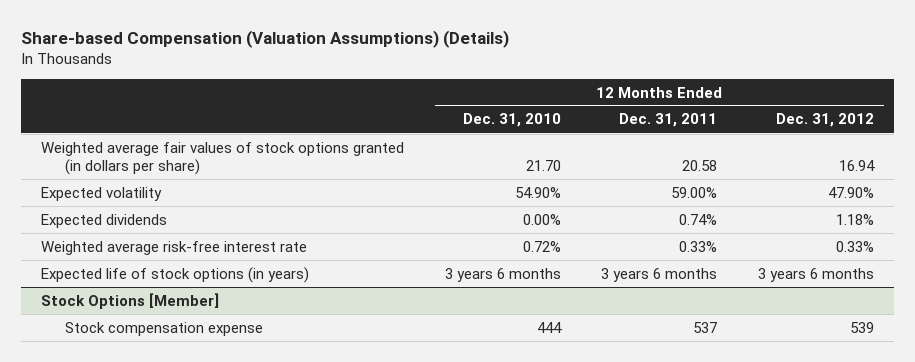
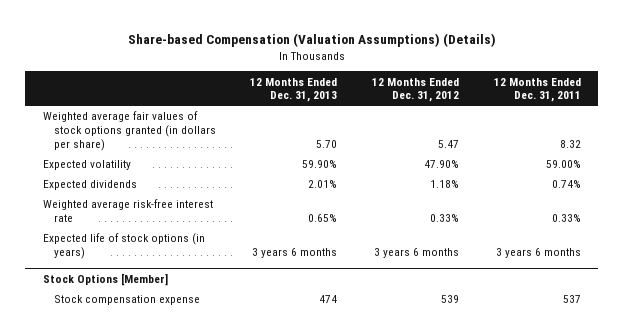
- | 12 Months Ended Dec. 31, 2010 | 12 Months Ended Dec. 31, 2011 | 12 Months Ended Dec. 31, 2012
+ | 12 Months Ended Dec. 31, 2013 | 12 Months Ended Dec. 31, 2012 | 12 Months Ended Dec. 31, 2011
- Weighted average fair values of stock options granted (in dollars per share) | 21.70 | 20.58 | 16.94
+ Weighted average fair values of stock options granted (in dollars per share) | 5.70 | 5.47 | 8.32

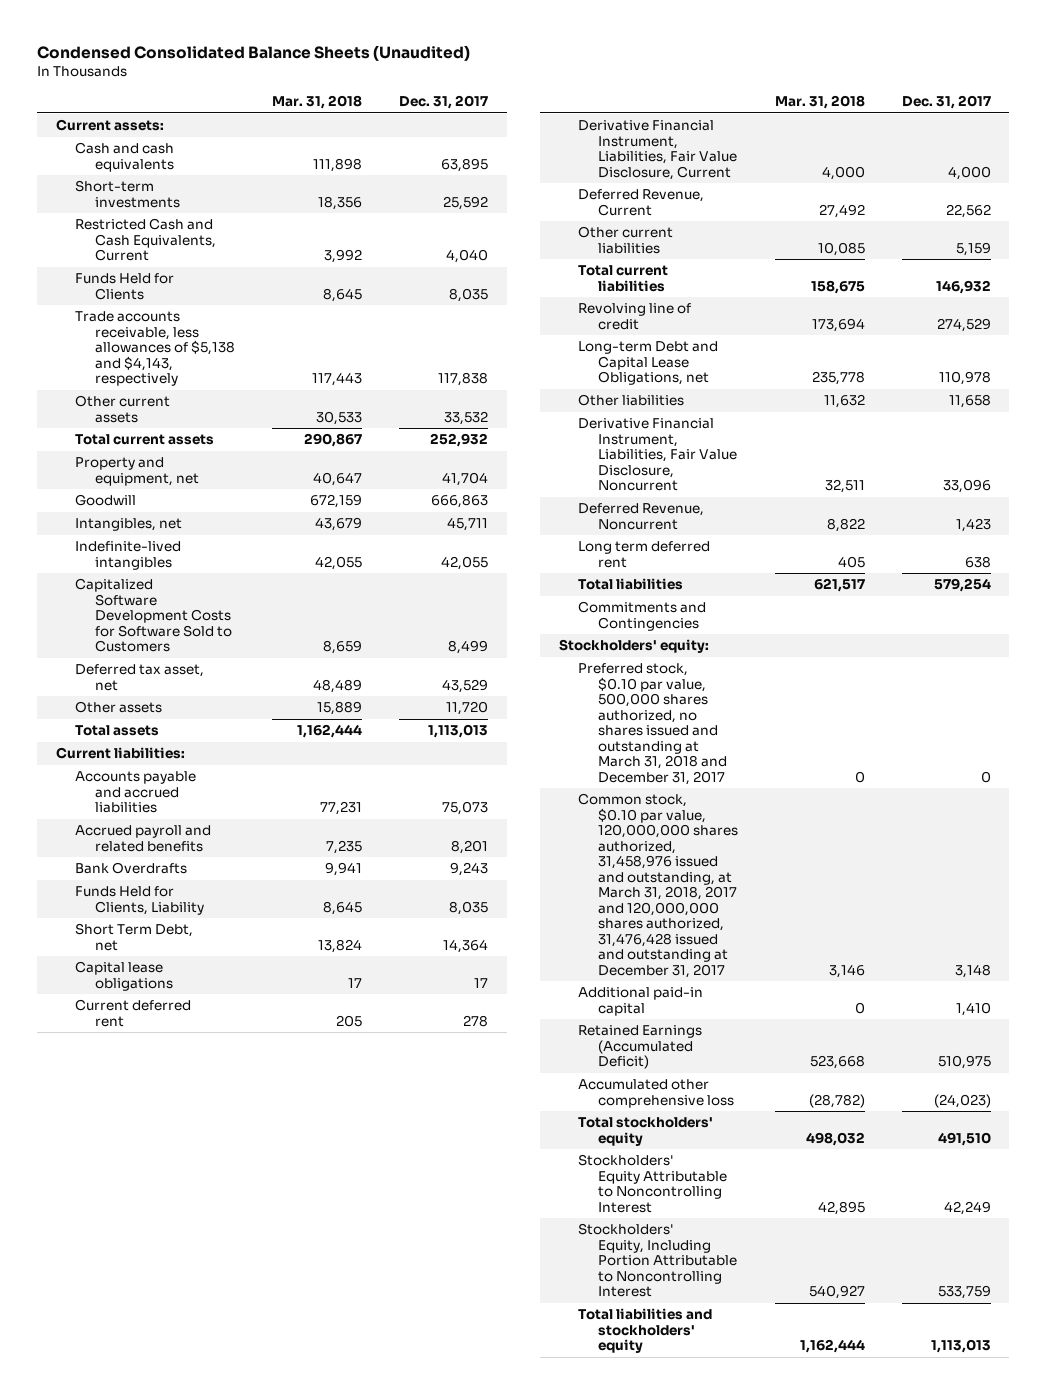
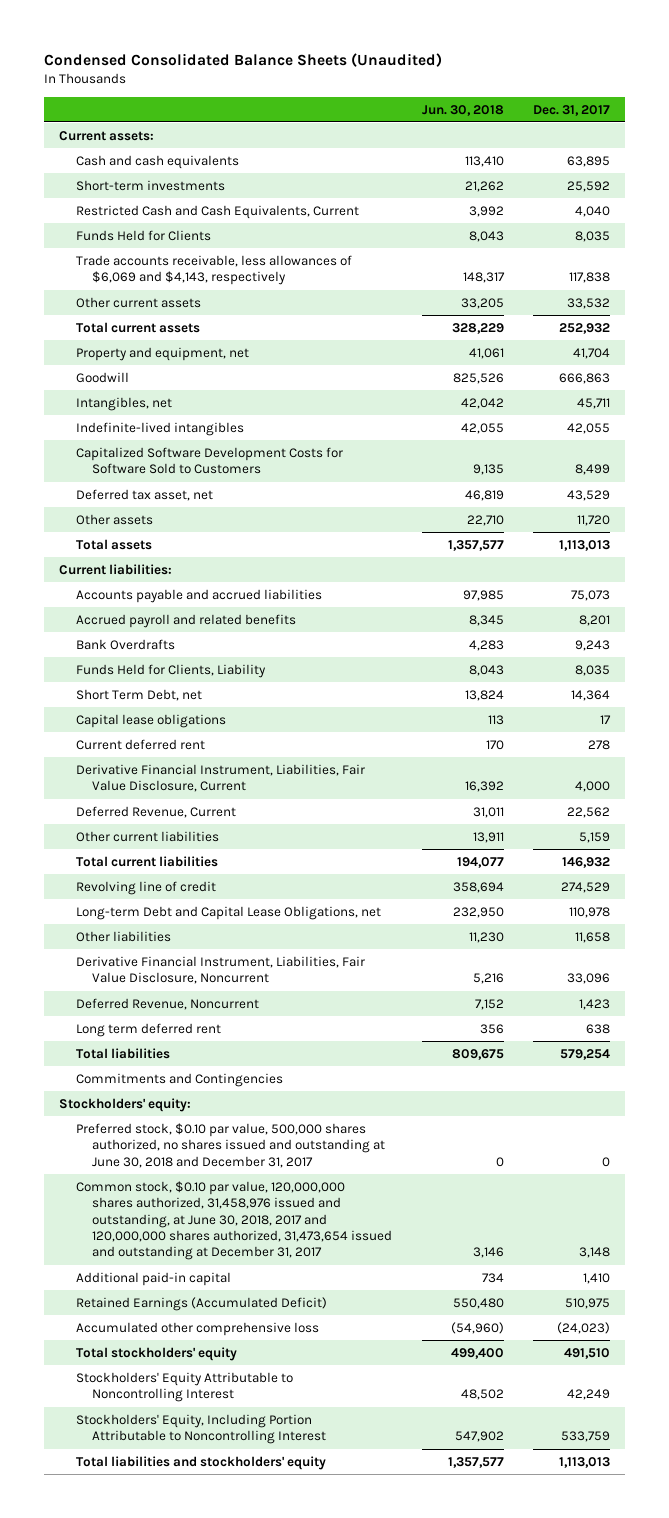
- | Mar. 31, 2018 | Dec. 31, 2017
+ | Jun. 30, 2018 | Dec. 31, 2017
- Trade accounts receivable, less allowances of $5,138 and $4,143, respectively | 117,443 | 117,838
+ Trade accounts receivable, less allowances of $6,069 and $4,143, respectively | 148,317 | 117,838
- Preferred stock, $0.10 par value, 500,000 shares authorized, no shares issued and outstanding at March 31, 2018 and December 31, 2017 | 0 | 0
- Common stock, $0.10 par value, 120,000,000 shares authorized, 31,458,976 issued and outstanding, at March 31, 2018, 2017 and 120,000,000 shares authorized, 31,476,428 issued and outstanding at December 31, 2017 | 3,146 | 3,148
+ Preferred stock, $0.10 par value, 500,000 shares authorized, no shares issued and outstanding at June 30, 2018 and December 31, 2017 | 0 | 0
+ Common stock, $0.10 par value, 120,000,000 shares authorized, 31,458,976 issued and outstanding, at June 30, 2018, 2017 and 120,000,000 shares authorized, 31,473,654 issued and outstanding at December 31, 2017 | 3,146 | 3,148

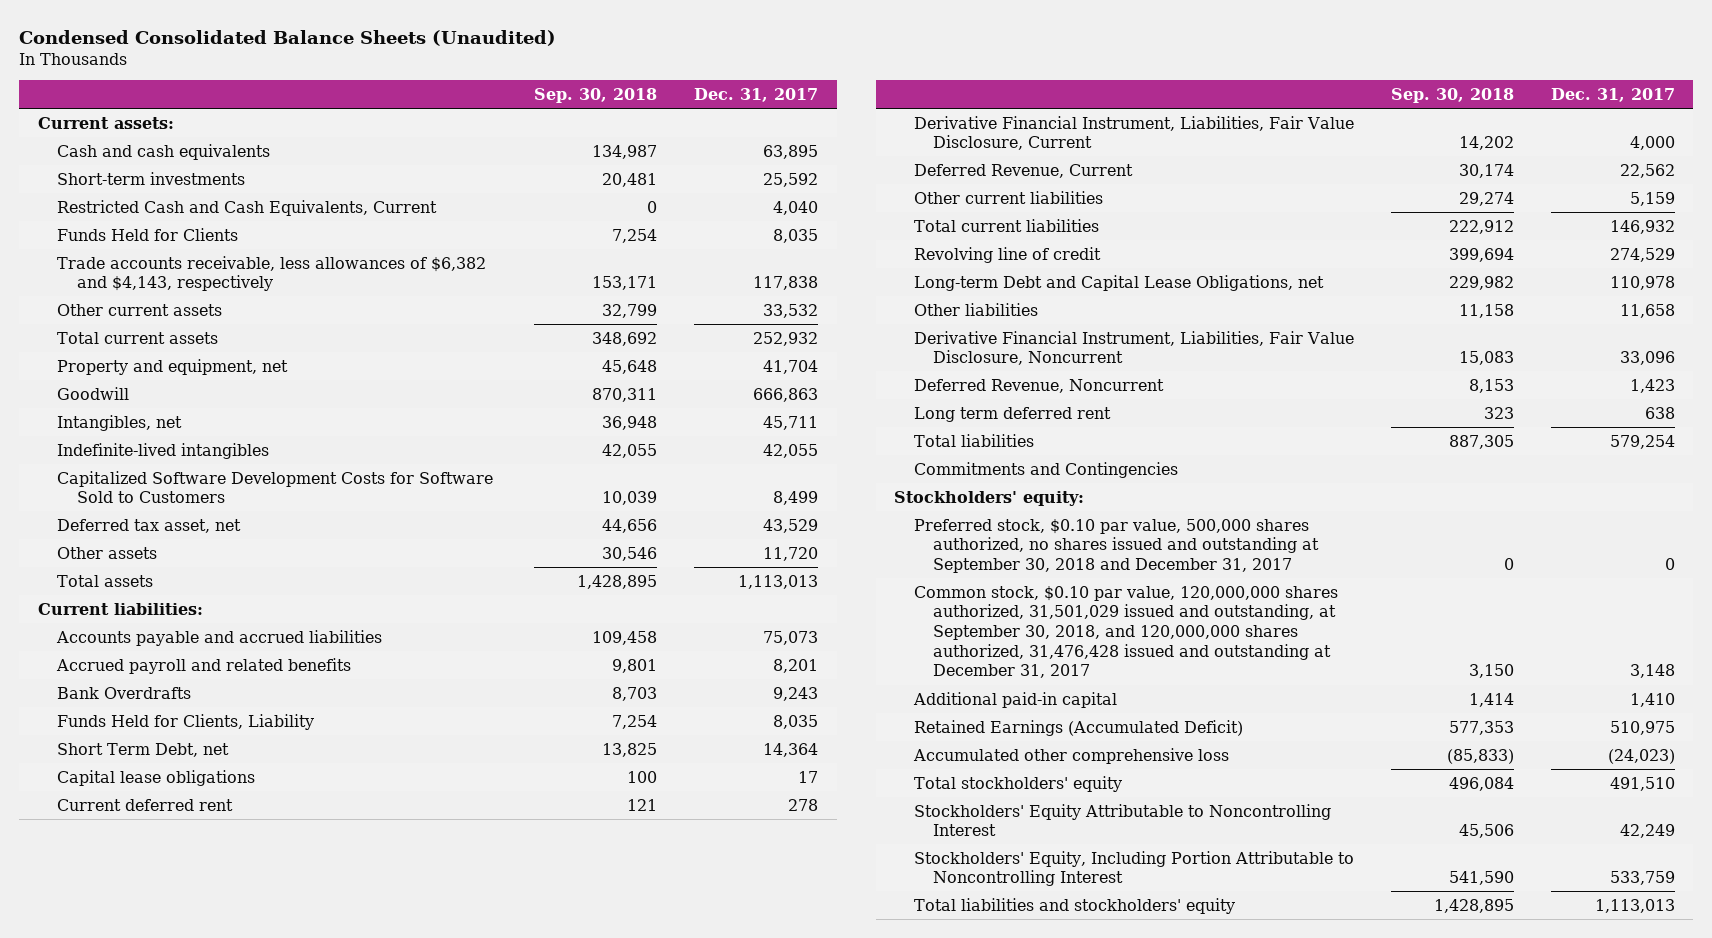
- | Jun. 30, 2018 | Dec. 31, 2017
+ | Sep. 30, 2018 | Dec. 31, 2017
- Trade accounts receivable, less allowances of $6,069 and $4,143, respectively | 148,317 | 117,838
+ Trade accounts receivable, less allowances of $6,382 and $4,143, respectively | 153,171 | 117,838
- Preferred stock, $0.10 par value, 500,000 shares authorized, no shares issued and outstanding at June 30, 2018 and December 31, 2017 | 0 | 0
- Common stock, $0.10 par value, 120,000,000 shares authorized, 31,458,976 issued and outstanding, at June 30, 2018, 2017 and 120,000,000 shares authorized, 31,473,654 issued and outstanding at December 31, 2017 | 3,146 | 3,148
+ Preferred stock, $0.10 par value, 500,000 shares authorized, no shares issued and outstanding at September 30, 2018 and December 31, 2017 | 0 | 0
+ Common stock, $0.10 par value, 120,000,000 shares authorized, 31,501,029 issued and outstanding, at September 30, 2018, and 120,000,000 shares authorized, 31,476,428 issued and outstanding at December 31, 2017 | 3,150 | 3,148

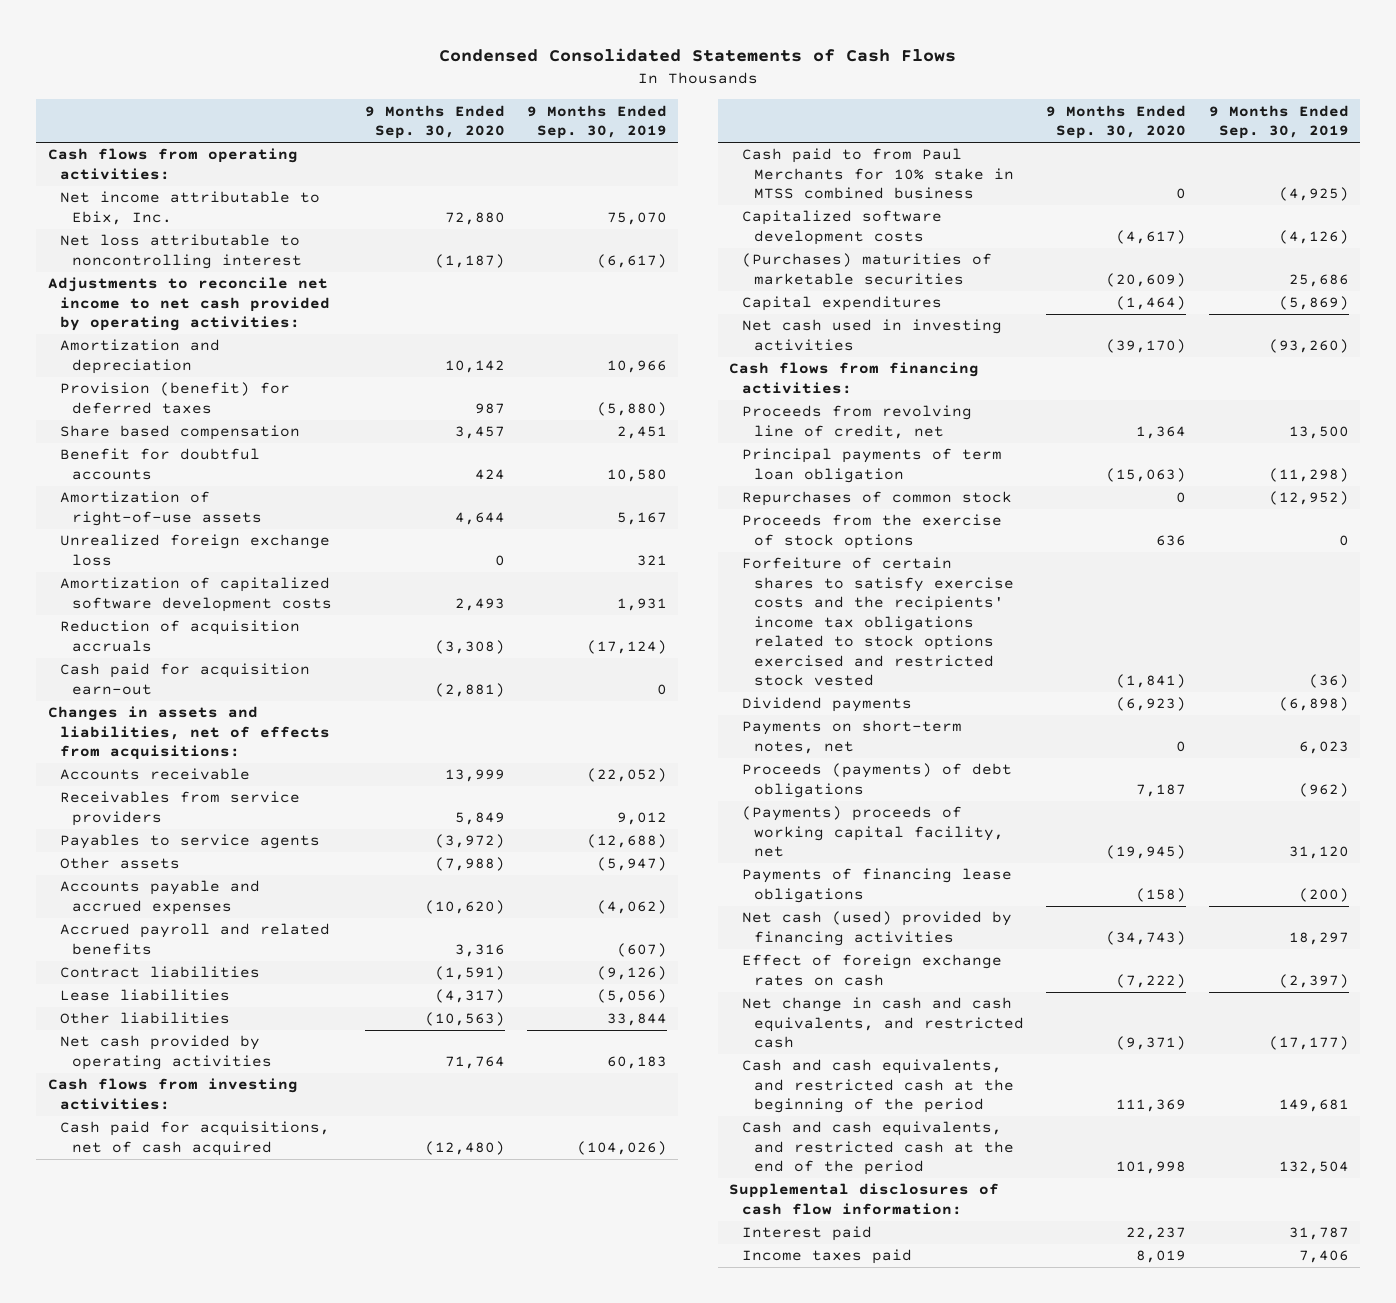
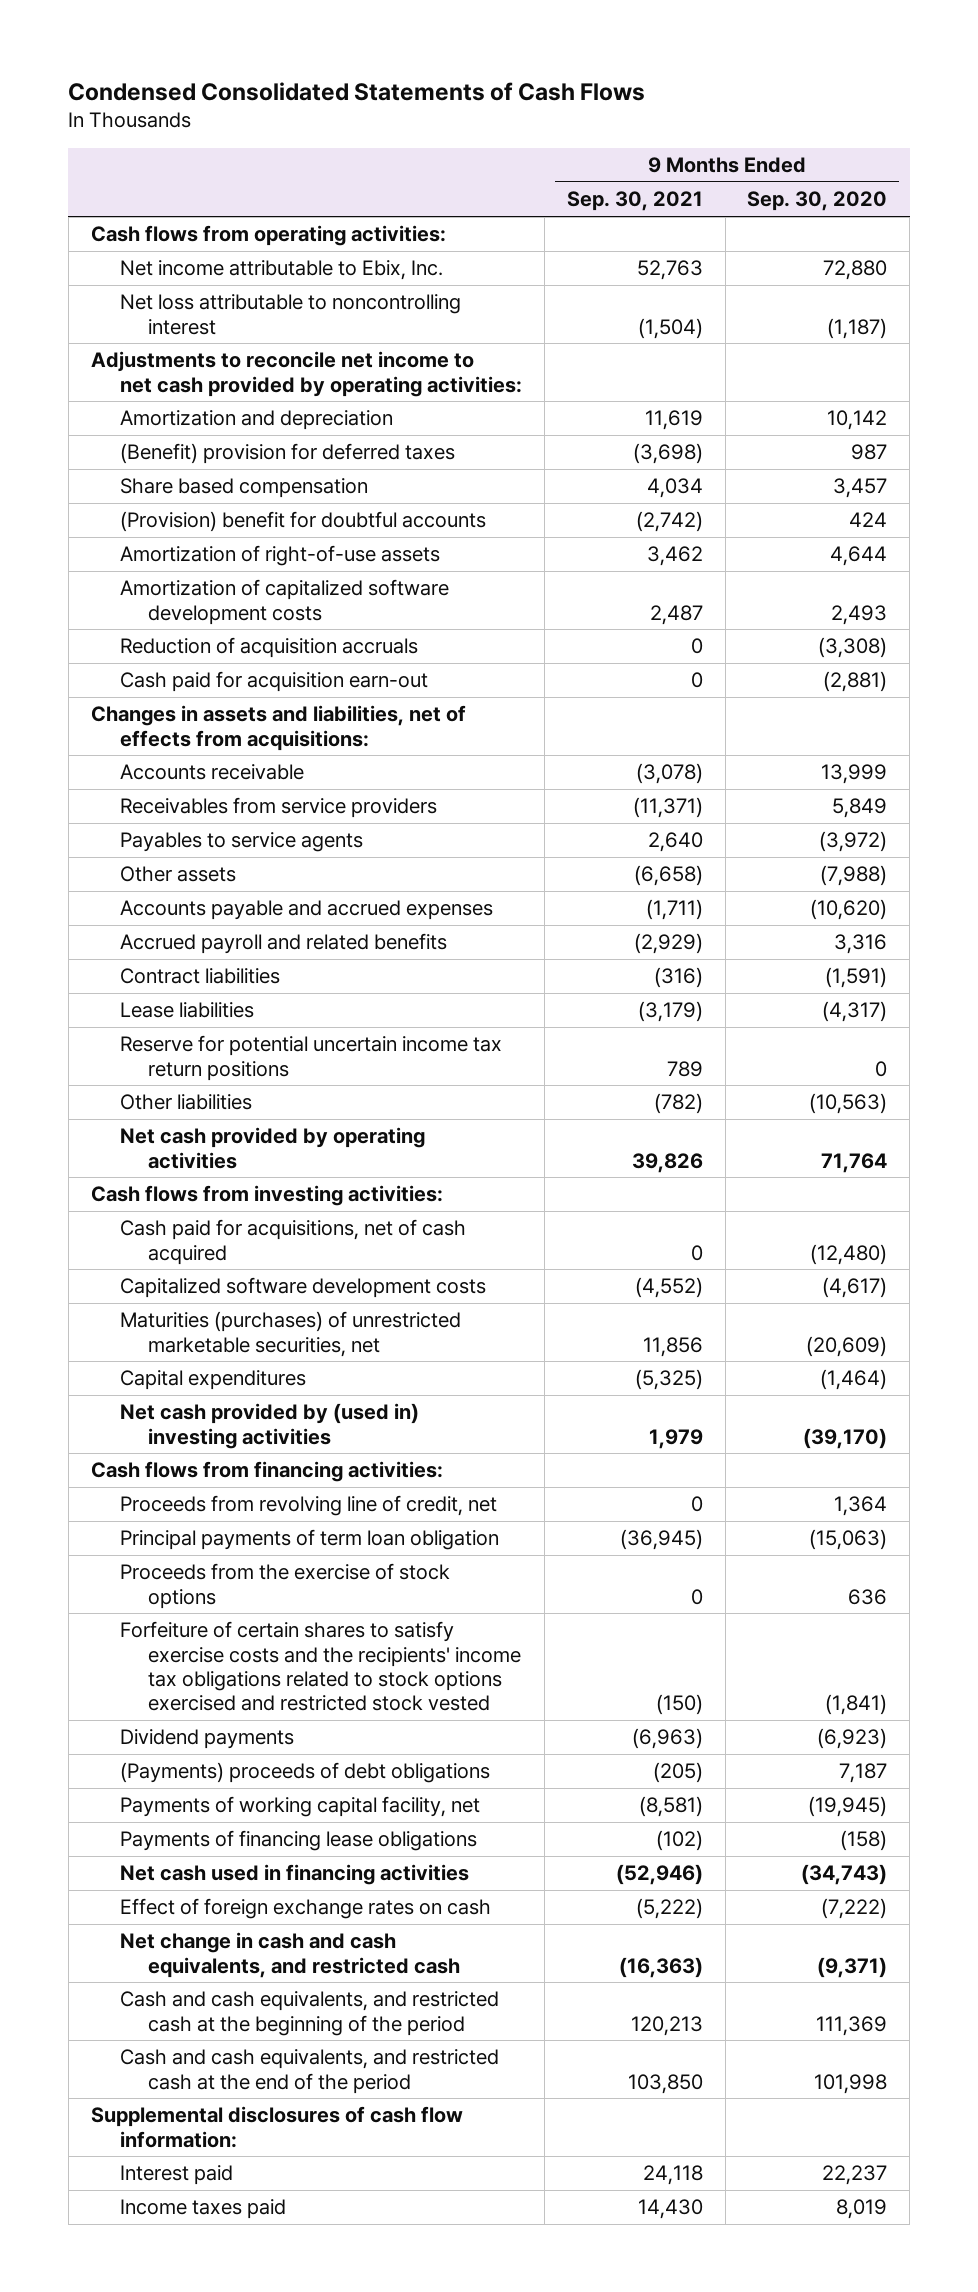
- | 9 Months Ended Sep. 30, 2020 | 9 Months Ended Sep. 30, 2019
+ | 9 Months Ended Sep. 30, 2021 | 9 Months Ended Sep. 30, 2020
- Provision (benefit) for deferred taxes | 987 | (5,880)
+ (Benefit) provision for deferred taxes | (3,698) | 987
- Benefit for doubtful accounts | 424 | 10,580
+ (Provision) benefit for doubtful accounts | (2,742) | 424
- Unrealized foreign exchange loss | 0 | 321
+ Reserve for potential uncertain income tax return positions | 789 | 0
- Cash paid to from Paul Merchants for 10% stake in MTSS combined business | 0 | (4,925)
- (Purchases) maturities of marketable securities | (20,609) | 25,686
+ Maturities (purchases) of unrestricted marketable securities, net | 11,856 | (20,609)
- Net cash used in investing activities | (39,170) | (93,260)
+ Net cash provided by (used in) investing activities | 1,979 | (39,170)
- Repurchases of common stock | 0 | (12,952)
- Payments on short-term notes, net | 0 | 6,023
- Proceeds (payments) of debt obligations | 7,187 | (962)
- (Payments) proceeds of working capital facility, net | (19,945) | 31,120
+ (Payments) proceeds of debt obligations | (205) | 7,187
+ Payments of working capital facility, net | (8,581) | (19,945)
- Net cash (used) provided by financing activities | (34,743) | 18,297
+ Net cash used in financing activities | (52,946) | (34,743)

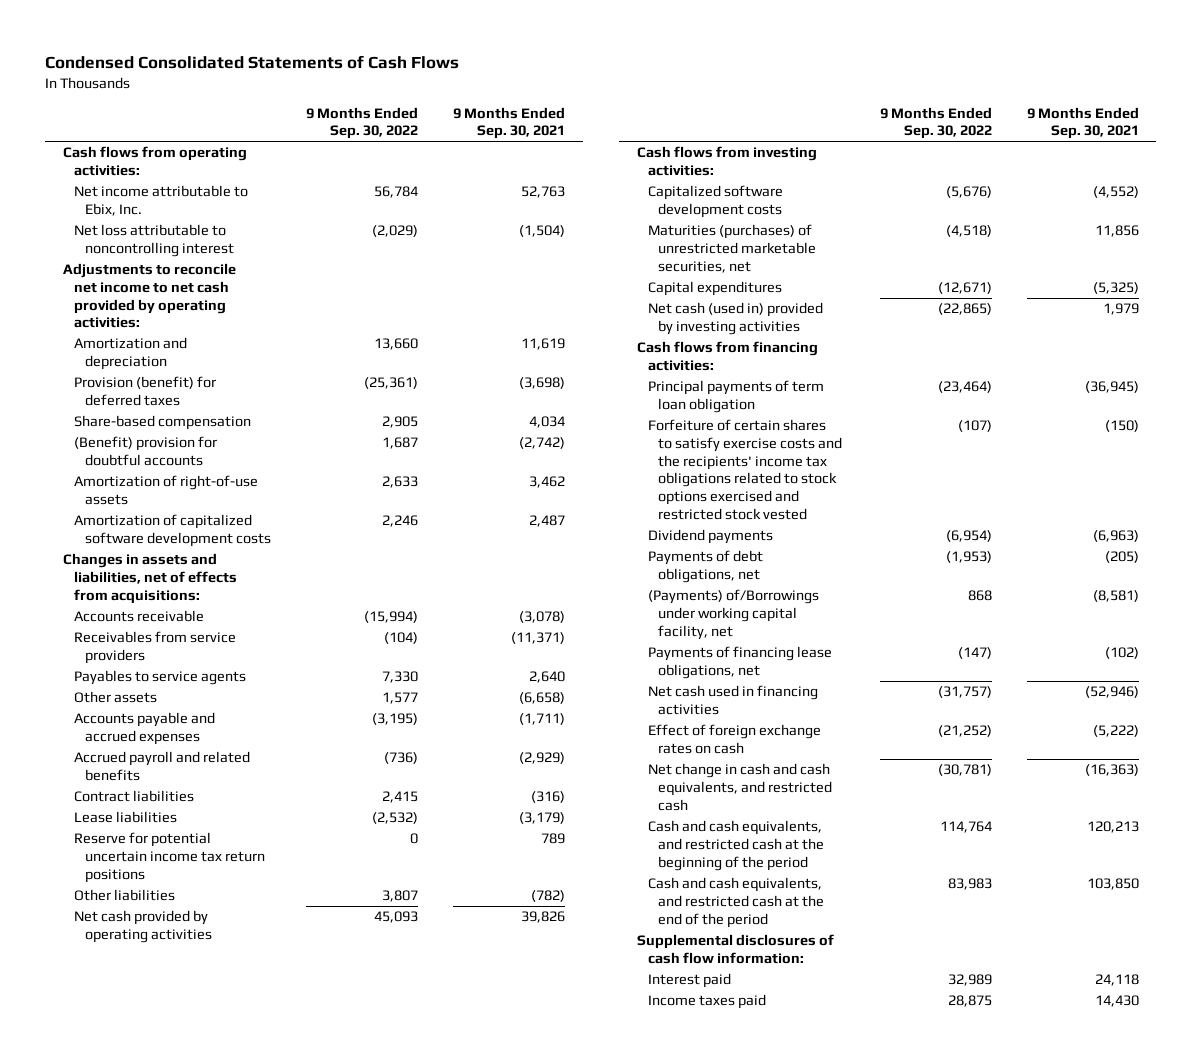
- | 9 Months Ended Sep. 30, 2021 | 9 Months Ended Sep. 30, 2020
+ | 9 Months Ended Sep. 30, 2022 | 9 Months Ended Sep. 30, 2021
- (Benefit) provision for deferred taxes | (3,698) | 987
- Share based compensation | 4,034 | 3,457
- (Provision) benefit for doubtful accounts | (2,742) | 424
+ Provision (benefit) for deferred taxes | (25,361) | (3,698)
+ Share-based compensation | 2,905 | 4,034
+ (Benefit) provision for doubtful accounts | 1,687 | (2,742)
- Reduction of acquisition accruals | 0 | (3,308)
- Cash paid for acquisition earn-out | 0 | (2,881)
- Cash paid for acquisitions, net of cash acquired | 0 | (12,480)
- Net cash provided by (used in) investing activities | 1,979 | (39,170)
+ Net cash (used in) provided by investing activities | (22,865) | 1,979
- Proceeds from revolving line of credit, net | 0 | 1,364
- Proceeds from the exercise of stock options | 0 | 636
- (Payments) proceeds of debt obligations | (205) | 7,187
- Payments of working capital facility, net | (8,581) | (19,945)
- Payments of financing lease obligations | (102) | (158)
+ Payments of debt obligations, net | (1,953) | (205)
+ (Payments) of/Borrowings under working capital facility, net | 868 | (8,581)
+ Payments of financing lease obligations, net | (147) | (102)

